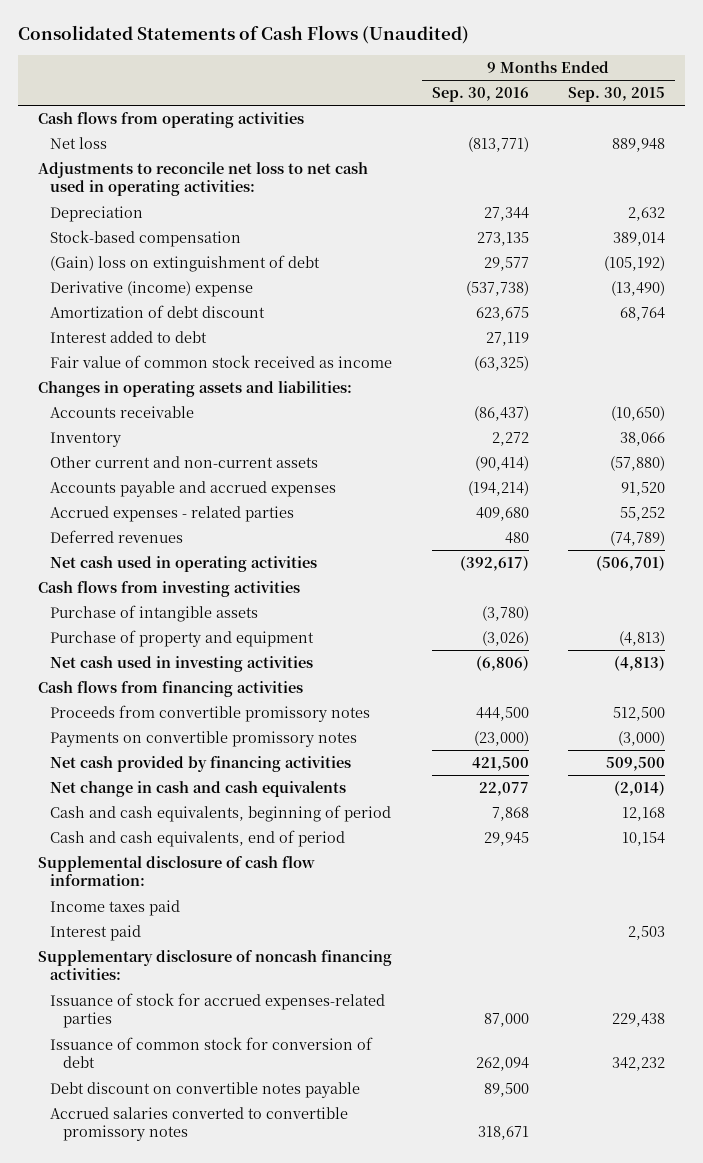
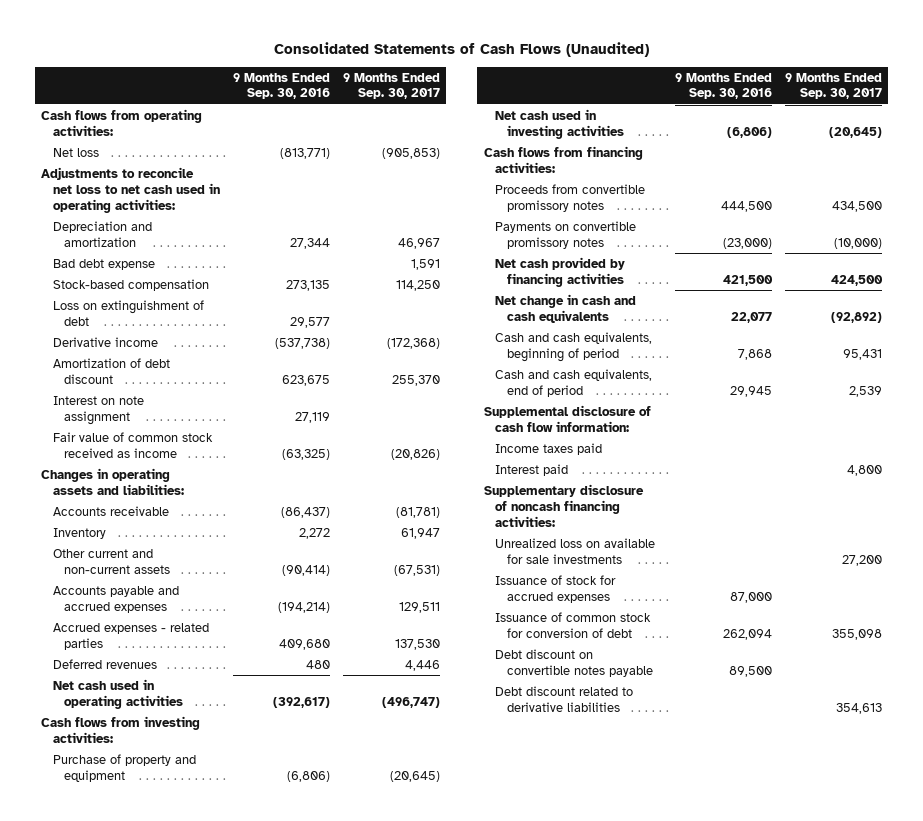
- | 9 Months Ended Sep. 30, 2016 | 9 Months Ended Sep. 30, 2015
+ | 9 Months Ended Sep. 30, 2016 | 9 Months Ended Sep. 30, 2017
- Cash flows from operating activities
+ Cash flows from operating activities:
- Depreciation | 27,344 | 2,632
+ Depreciation and amortization | 27,344 | 46,967
+ Bad debt expense | | 1,591
- (Gain) loss on extinguishment of debt | 29,577 | (105,192)
- Derivative (income) expense | (537,738) | (13,490)
+ Loss on extinguishment of debt | 29,577 |
+ Derivative income | (537,738) | (172,368)
- Interest added to debt | 27,119 |
+ Interest on note assignment | 27,119 |
- Cash flows from investing activities
- Purchase of intangible assets | (3,780) |
- Purchase of property and equipment | (3,026) | (4,813)
+ Cash flows from investing activities:
+ Purchase of property and equipment | (6,806) | (20,645)
- Cash flows from financing activities
+ Cash flows from financing activities:
- Issuance of stock for accrued expenses-related parties | 87,000 | 229,438
+ Unrealized loss on available for sale investments | | 27,200
+ Issuance of stock for accrued expenses | 87,000 |
- Accrued salaries converted to convertible promissory notes | 318,671 |
+ Debt discount related to derivative liabilities | | 354,613

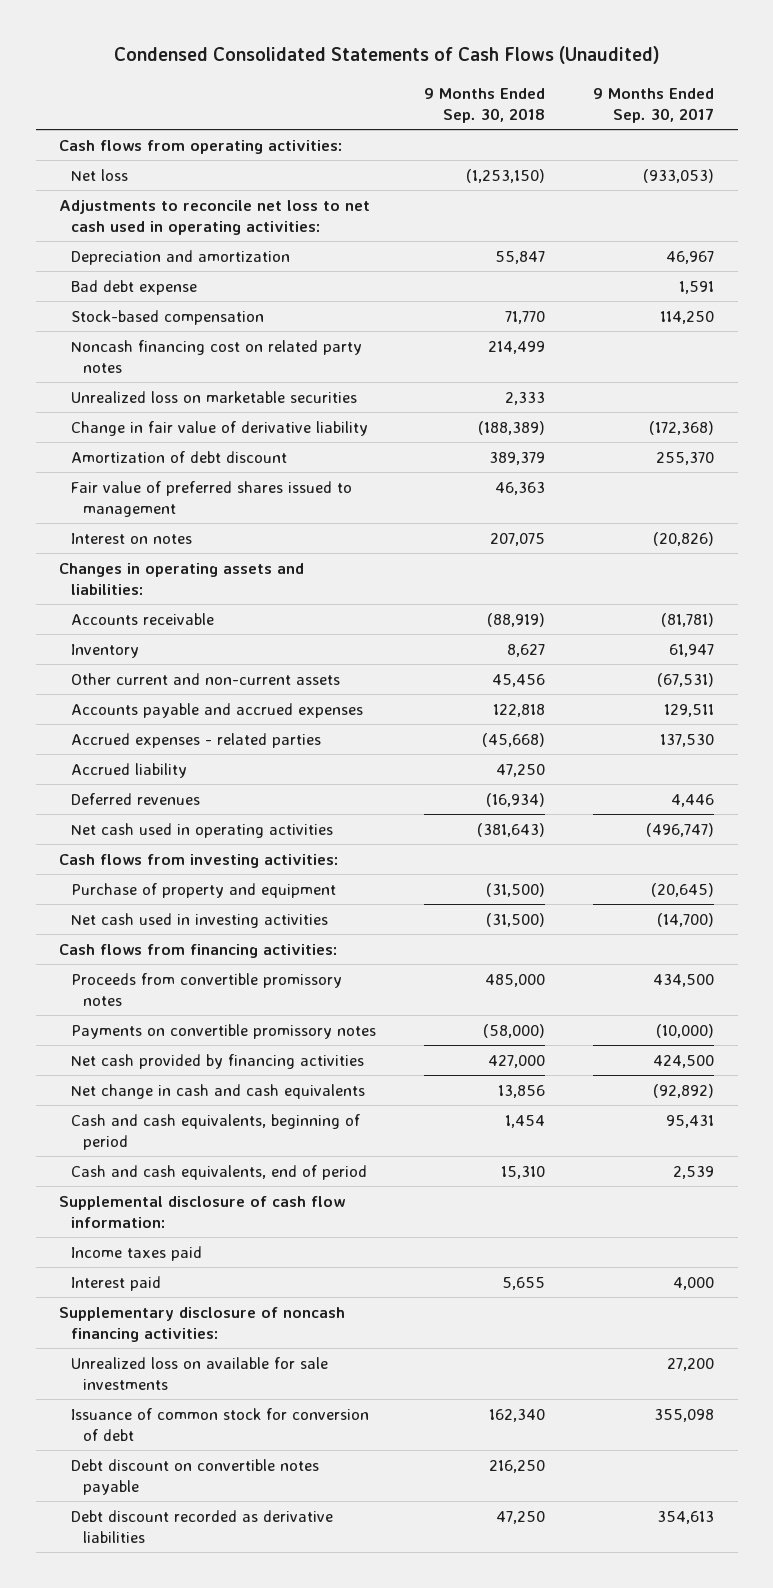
- Consolidated Statements of Cash Flows (Unaudited)
+ Condensed Consolidated Statements of Cash Flows (Unaudited)
- | 9 Months Ended Sep. 30, 2016 | 9 Months Ended Sep. 30, 2017
+ | 9 Months Ended Sep. 30, 2018 | 9 Months Ended Sep. 30, 2017
- Net loss | (813,771) | (905,853)
+ Net loss | (1,253,150) | (933,053)
- Loss on extinguishment of debt | 29,577 |
- Derivative income | (537,738) | (172,368)
+ Noncash financing cost on related party notes | 214,499 |
+ Unrealized loss on marketable securities | 2,333 |
+ Change in fair value of derivative liability | (188,389) | (172,368)
- Interest on note assignment | 27,119 |
- Fair value of common stock received as income | (63,325) | (20,826)
+ Fair value of preferred shares issued to management | 46,363 |
+ Interest on notes | 207,075 | (20,826)
+ Accrued liability | 47,250 |
- Net cash used in investing activities | (6,806) | (20,645)
+ Net cash used in investing activities | (31,500) | (14,700)
- Interest paid | | 4,800
+ Interest paid | 5,655 | 4,000
- Issuance of stock for accrued expenses | 87,000 |
- Debt discount related to derivative liabilities | | 354,613
+ Debt discount recorded as derivative liabilities | 47,250 | 354,613

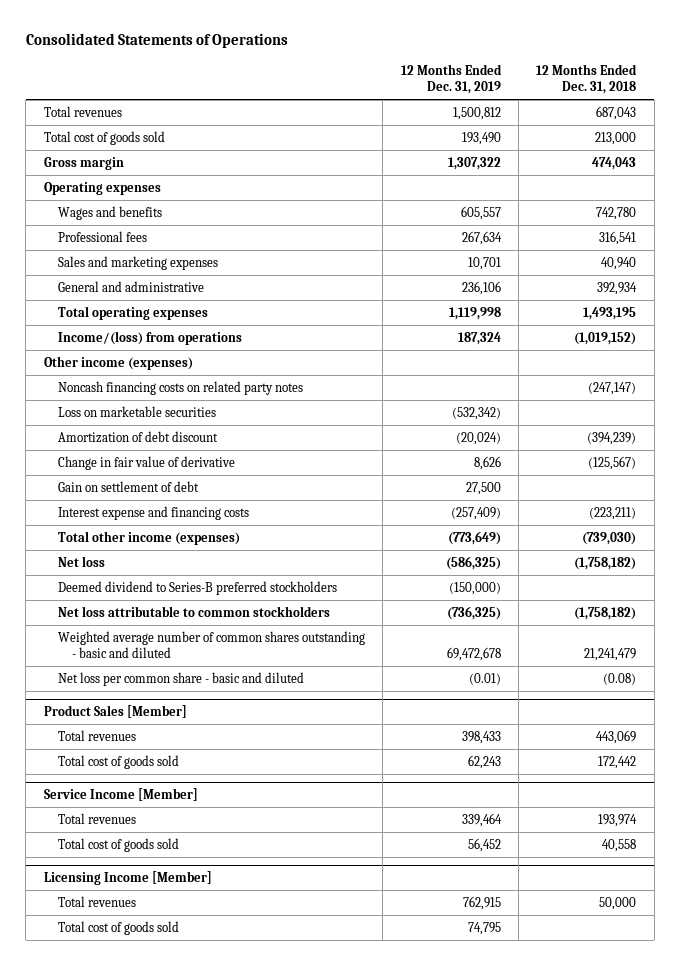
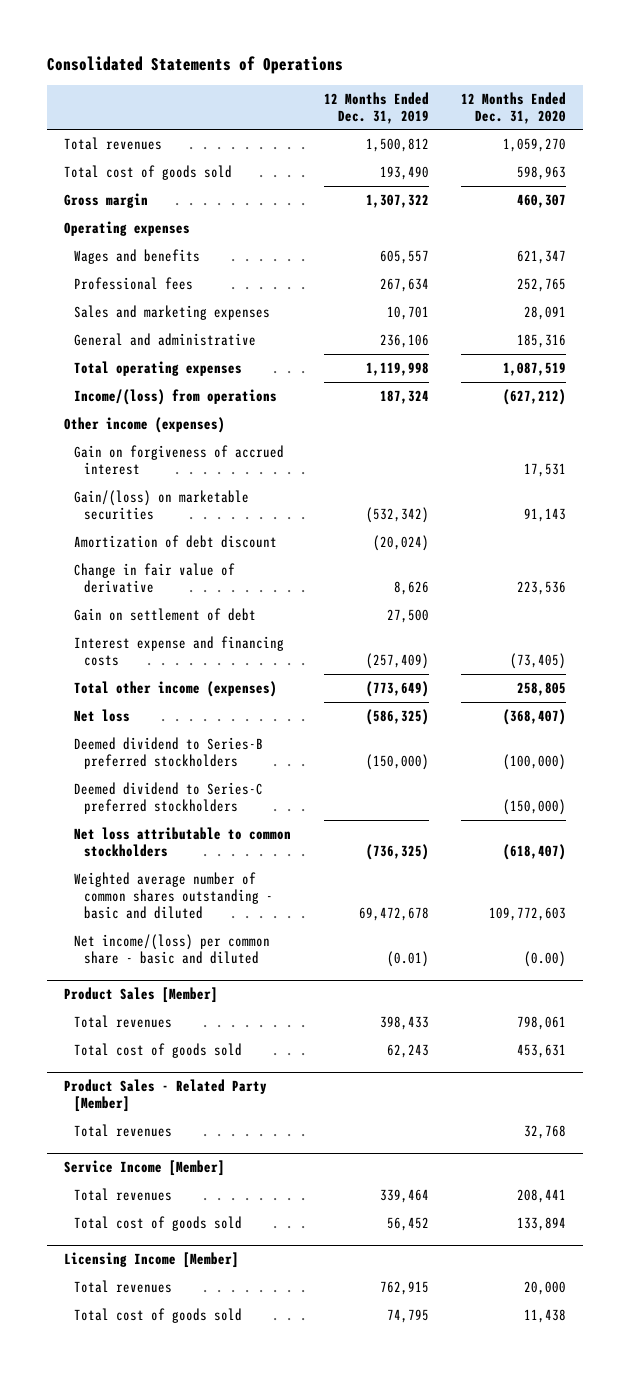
- | 12 Months Ended Dec. 31, 2019 | 12 Months Ended Dec. 31, 2018
+ | 12 Months Ended Dec. 31, 2019 | 12 Months Ended Dec. 31, 2020
- Noncash financing costs on related party notes | | (247,147)
- Loss on marketable securities | (532,342) |
+ Gain on forgiveness of accrued interest | | 17,531
+ Gain/(loss) on marketable securities | (532,342) | 91,143
+ Deemed dividend to Series-C preferred stockholders | | (150,000)
- Net loss per common share - basic and diluted | (0.01) | (0.08)
+ Net income/(loss) per common share - basic and diluted | (0.01) | (0.00)
+ Product Sales - Related Party [Member]
+ Total revenues | | 32,768

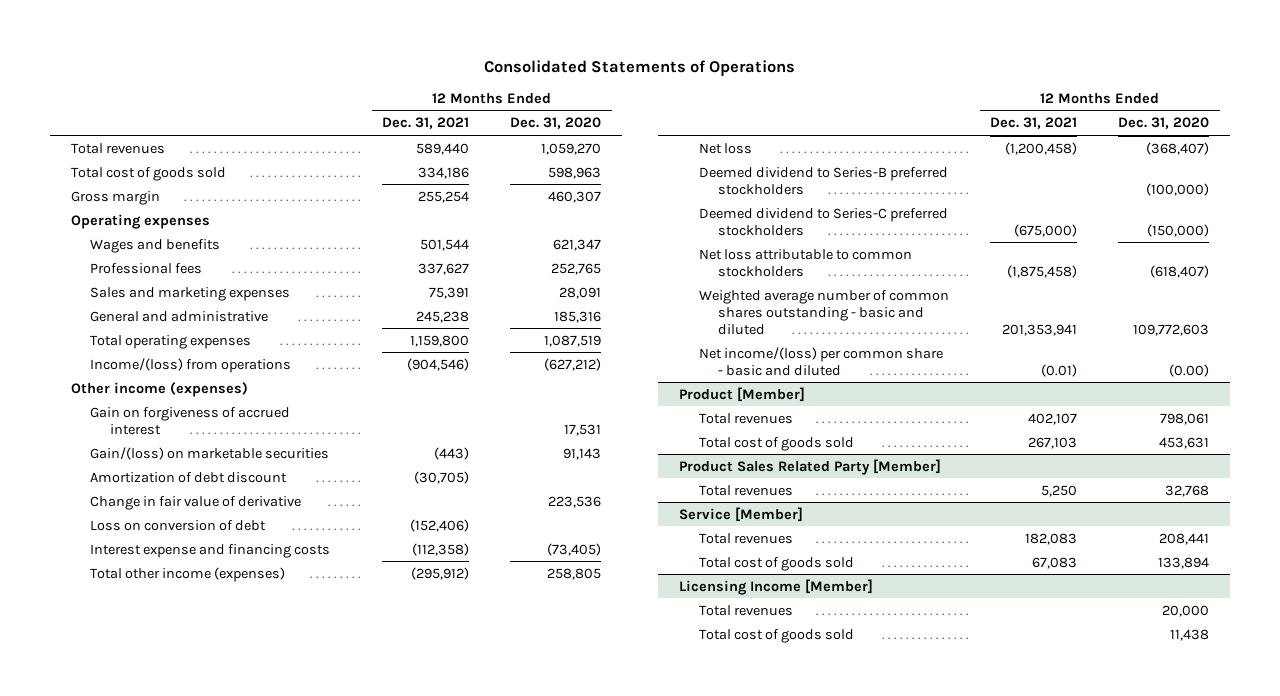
- | 12 Months Ended Dec. 31, 2019 | 12 Months Ended Dec. 31, 2020
+ | 12 Months Ended Dec. 31, 2021 | 12 Months Ended Dec. 31, 2020
- Gain on settlement of debt | 27,500 |
+ Loss on conversion of debt | (152,406) |
- Product Sales [Member]
+ Product [Member]
- Product Sales - Related Party [Member]
+ Product Sales Related Party [Member]
- Service Income [Member]
+ Service [Member]

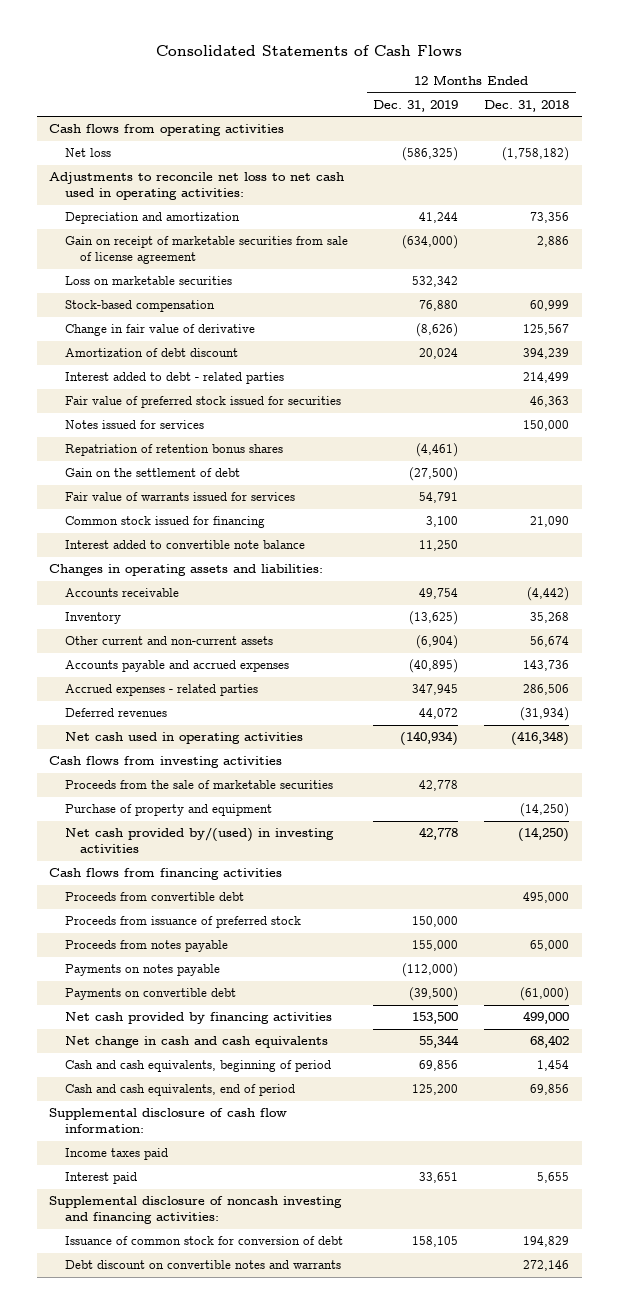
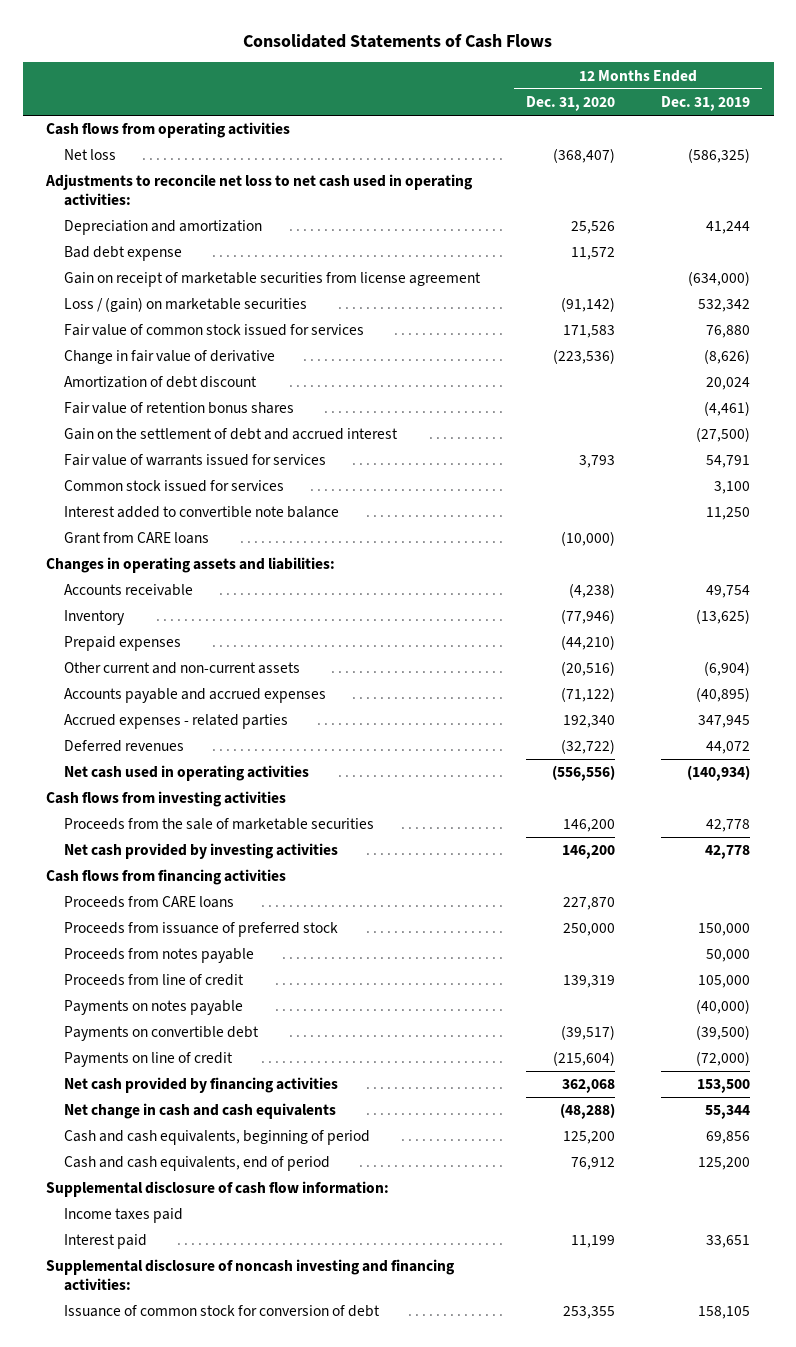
- | 12 Months Ended Dec. 31, 2019 | 12 Months Ended Dec. 31, 2018
+ | 12 Months Ended Dec. 31, 2020 | 12 Months Ended Dec. 31, 2019
- Gain on receipt of marketable securities from sale of license agreement | (634,000) | 2,886
- Loss on marketable securities | 532,342 |
- Stock-based compensation | 76,880 | 60,999
+ Bad debt expense | 11,572 |
+ Gain on receipt of marketable securities from license agreement | | (634,000)
+ Loss / (gain) on marketable securities | (91,142) | 532,342
+ Fair value of common stock issued for services | 171,583 | 76,880
- Interest added to debt - related parties | | 214,499
- Fair value of preferred stock issued for securities | | 46,363
- Notes issued for services | | 150,000
- Repatriation of retention bonus shares | (4,461) |
- Gain on the settlement of debt | (27,500) |
+ Fair value of retention bonus shares | | (4,461)
+ Gain on the settlement of debt and accrued interest | | (27,500)
- Common stock issued for financing | 3,100 | 21,090
+ Common stock issued for services | | 3,100
+ Grant from CARE loans | (10,000) |
+ Prepaid expenses | (44,210) |
- Purchase of property and equipment | | (14,250)
- Net cash provided by/(used) in investing activities | 42,778 | (14,250)
+ Net cash provided by investing activities | 146,200 | 42,778
- Proceeds from convertible debt | | 495,000
+ Proceeds from CARE loans | 227,870 |
- Proceeds from notes payable | 155,000 | 65,000
- Payments on notes payable | (112,000) |
+ Proceeds from notes payable | | 50,000
+ Proceeds from line of credit | 139,319 | 105,000
+ Payments on notes payable | | (40,000)
+ Payments on line of credit | (215,604) | (72,000)
- Debt discount on convertible notes and warrants | | 272,146

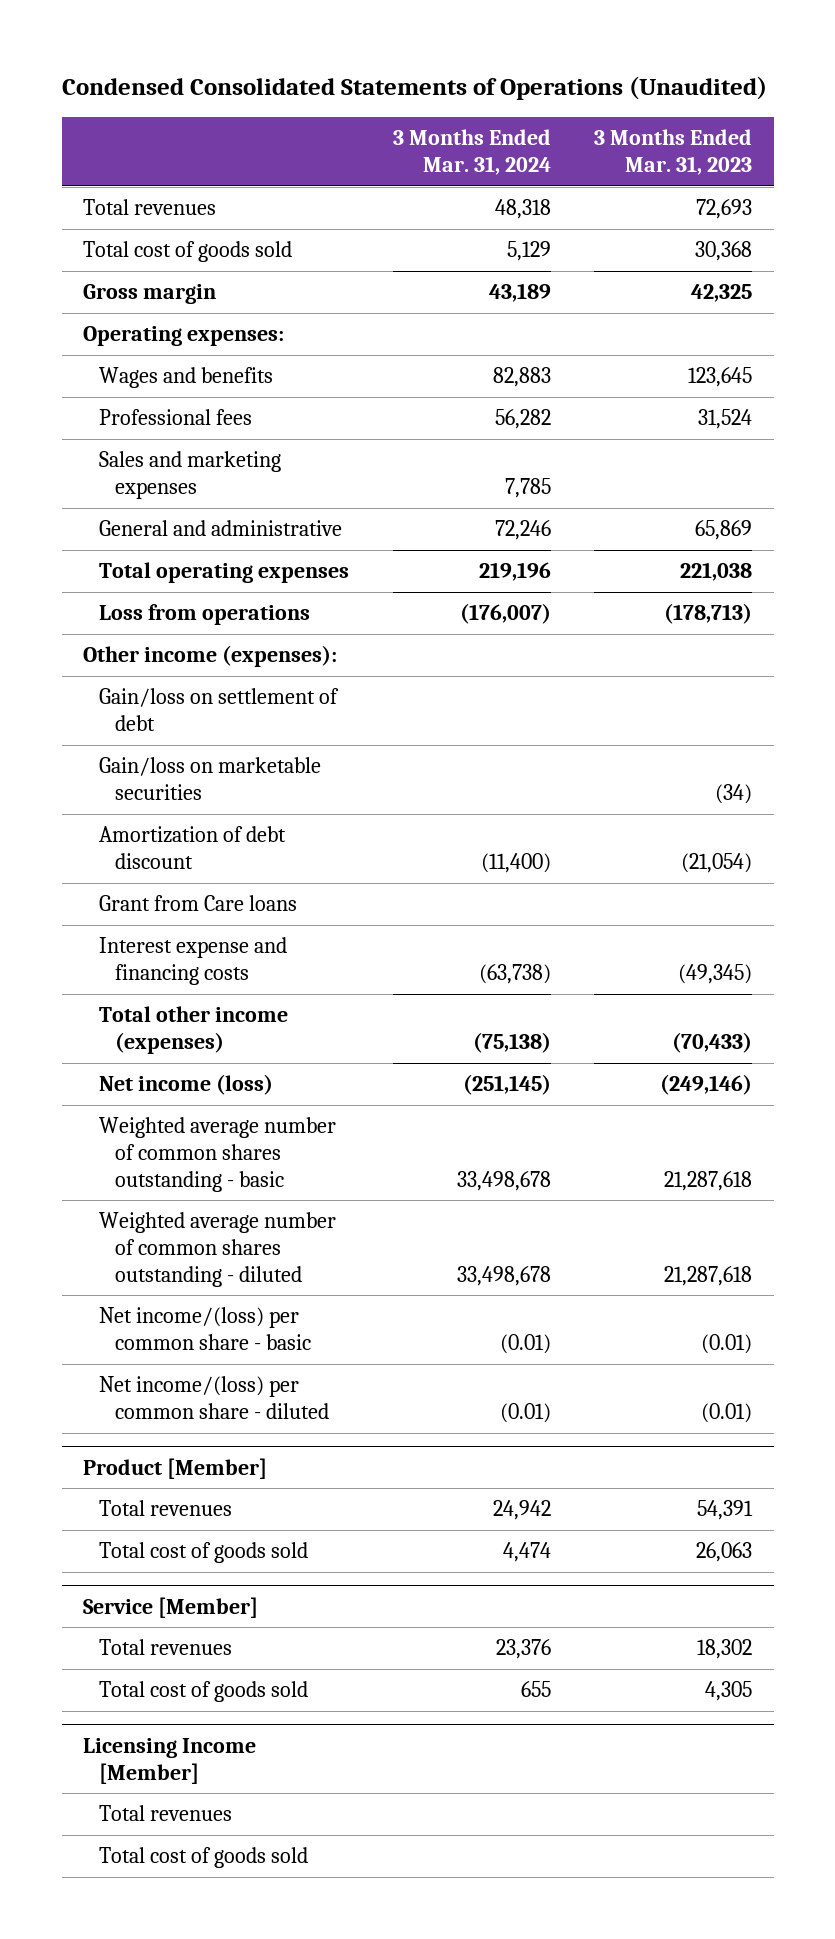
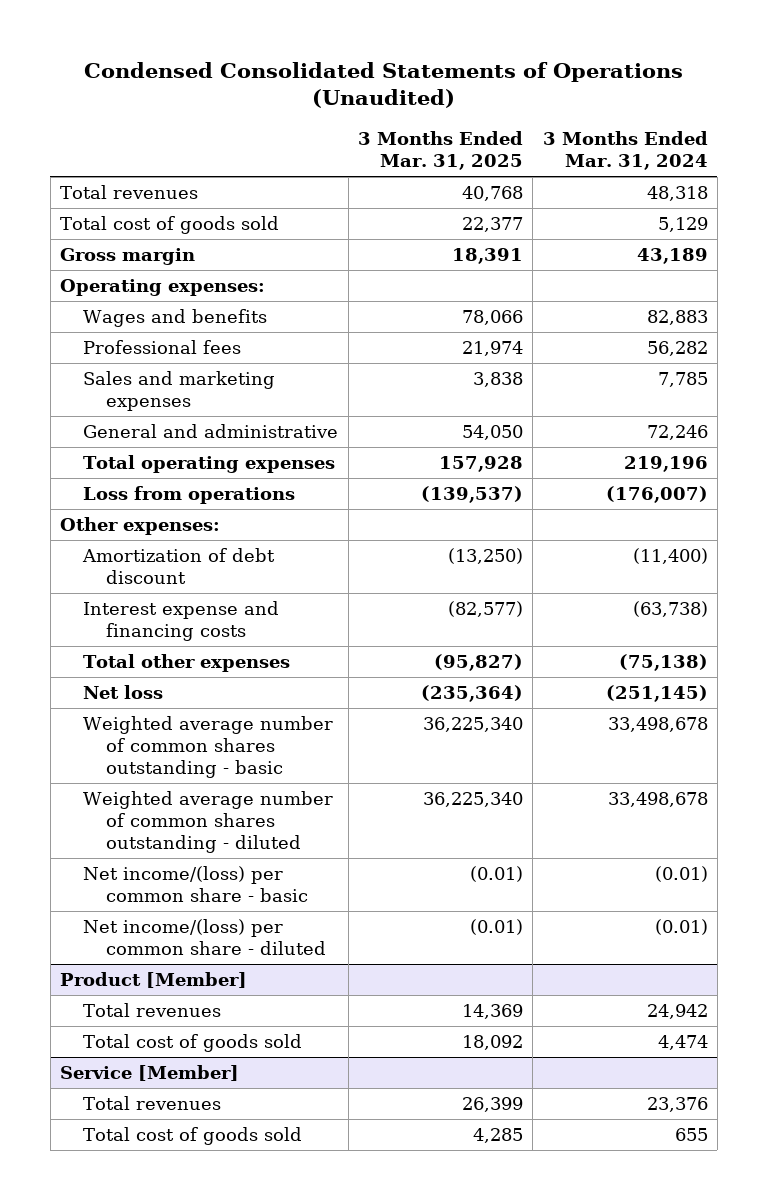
- | 3 Months Ended Mar. 31, 2024 | 3 Months Ended Mar. 31, 2023
+ | 3 Months Ended Mar. 31, 2025 | 3 Months Ended Mar. 31, 2024
- Other income (expenses):
- Gain/loss on settlement of debt
- Gain/loss on marketable securities | | (34)
+ Other expenses:
- Grant from Care loans
- Total other income (expenses) | (75,138) | (70,433)
- Net income (loss) | (251,145) | (249,146)
+ Total other expenses | (95,827) | (75,138)
+ Net loss | (235,364) | (251,145)
- Licensing Income [Member]
- Total revenues
- Total cost of goods sold

